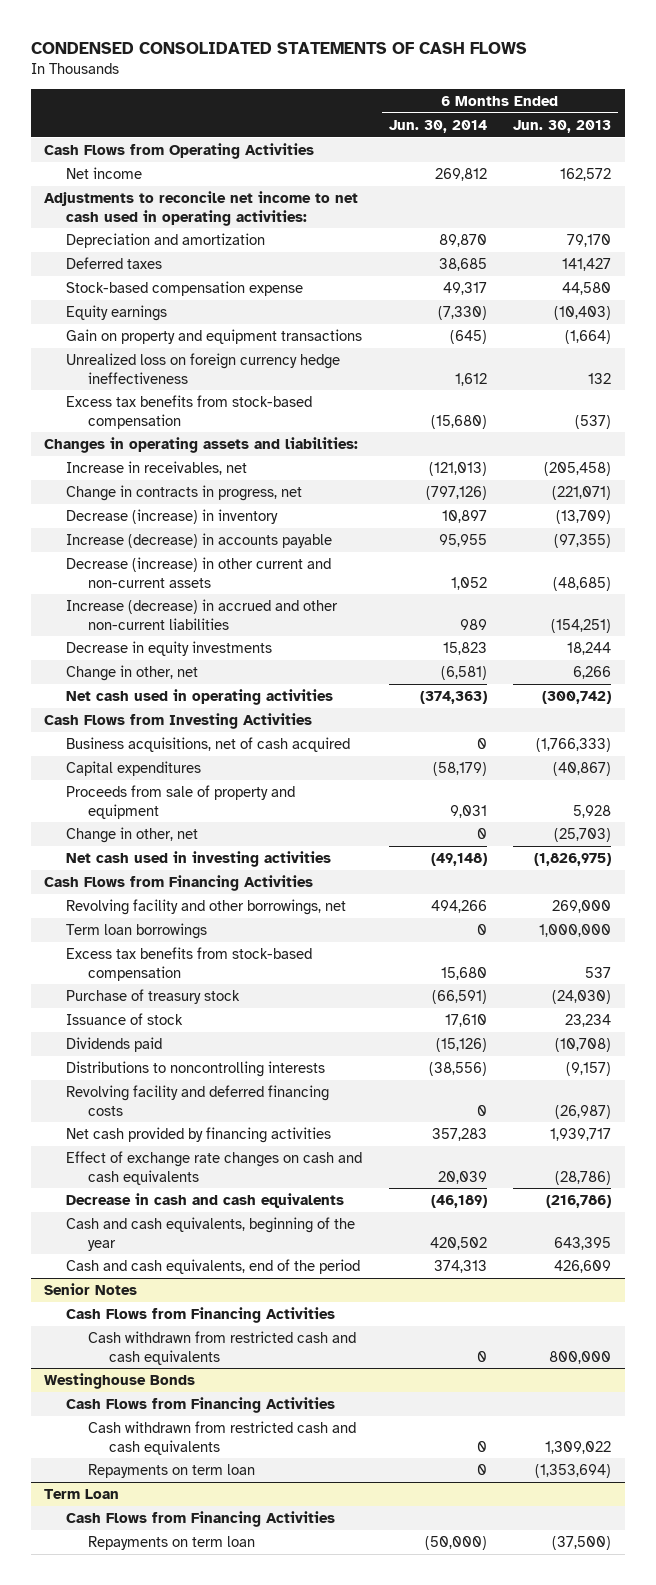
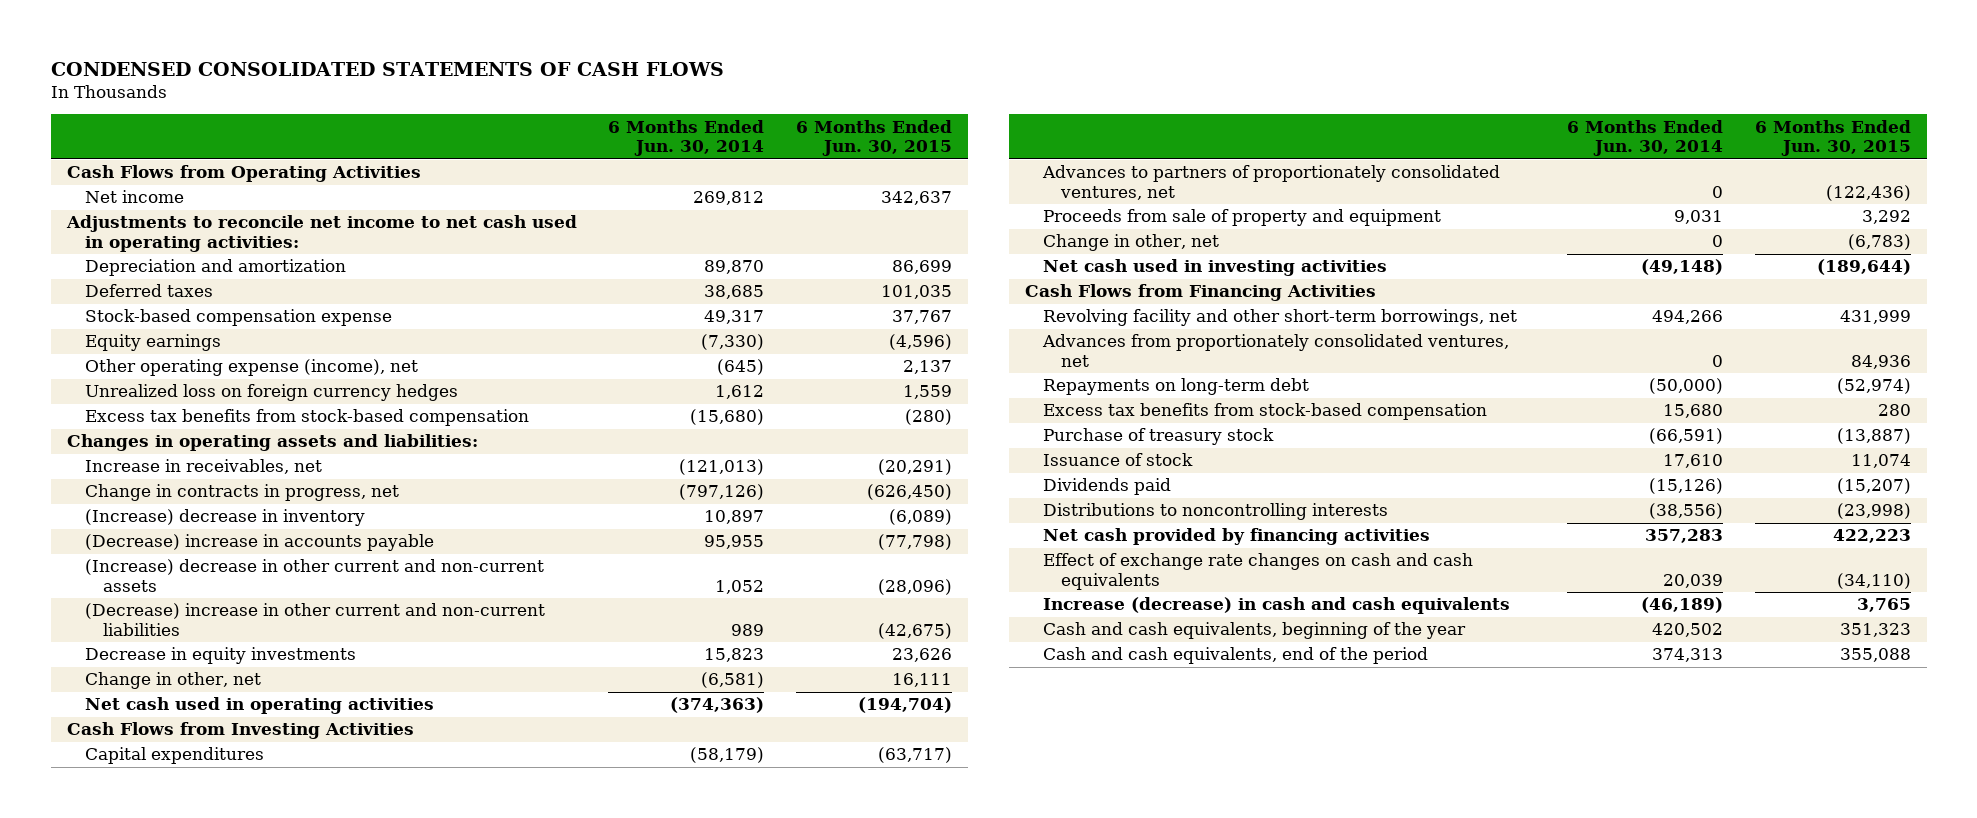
- | 6 Months Ended Jun. 30, 2014 | 6 Months Ended Jun. 30, 2013
+ | 6 Months Ended Jun. 30, 2014 | 6 Months Ended Jun. 30, 2015
- Gain on property and equipment transactions | (645) | (1,664)
- Unrealized loss on foreign currency hedge ineffectiveness | 1,612 | 132
+ Other operating expense (income), net | (645) | 2,137
+ Unrealized loss on foreign currency hedges | 1,612 | 1,559
- Decrease (increase) in inventory | 10,897 | (13,709)
- Increase (decrease) in accounts payable | 95,955 | (97,355)
- Decrease (increase) in other current and non-current assets | 1,052 | (48,685)
- Increase (decrease) in accrued and other non-current liabilities | 989 | (154,251)
+ (Increase) decrease in inventory | 10,897 | (6,089)
+ (Decrease) increase in accounts payable | 95,955 | (77,798)
+ (Increase) decrease in other current and non-current assets | 1,052 | (28,096)
+ (Decrease) increase in other current and non-current liabilities | 989 | (42,675)
- Business acquisitions, net of cash acquired | 0 | (1,766,333)
+ Advances to partners of proportionately consolidated ventures, net | 0 | (122,436)
- Revolving facility and other borrowings, net | 494,266 | 269,000
- Term loan borrowings | 0 | 1,000,000
+ Revolving facility and other short-term borrowings, net | 494,266 | 431,999
+ Advances from proportionately consolidated ventures, net | 0 | 84,936
+ Repayments on long-term debt | (50,000) | (52,974)
- Revolving facility and deferred financing costs | 0 | (26,987)
- Decrease in cash and cash equivalents | (46,189) | (216,786)
+ Increase (decrease) in cash and cash equivalents | (46,189) | 3,765
- Senior Notes
- Cash Flows from Financing Activities
- Cash withdrawn from restricted cash and cash equivalents | 0 | 800,000
- Westinghouse Bonds
- Cash Flows from Financing Activities
- Cash withdrawn from restricted cash and cash equivalents | 0 | 1,309,022
- Repayments on term loan | 0 | (1,353,694)
- Term Loan
- Cash Flows from Financing Activities
- Repayments on term loan | (50,000) | (37,500)

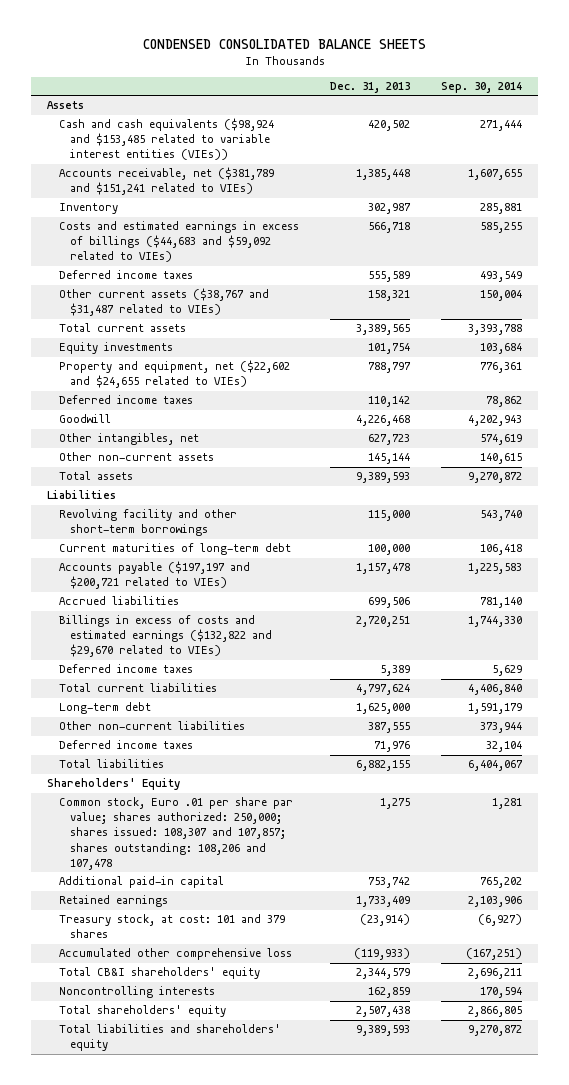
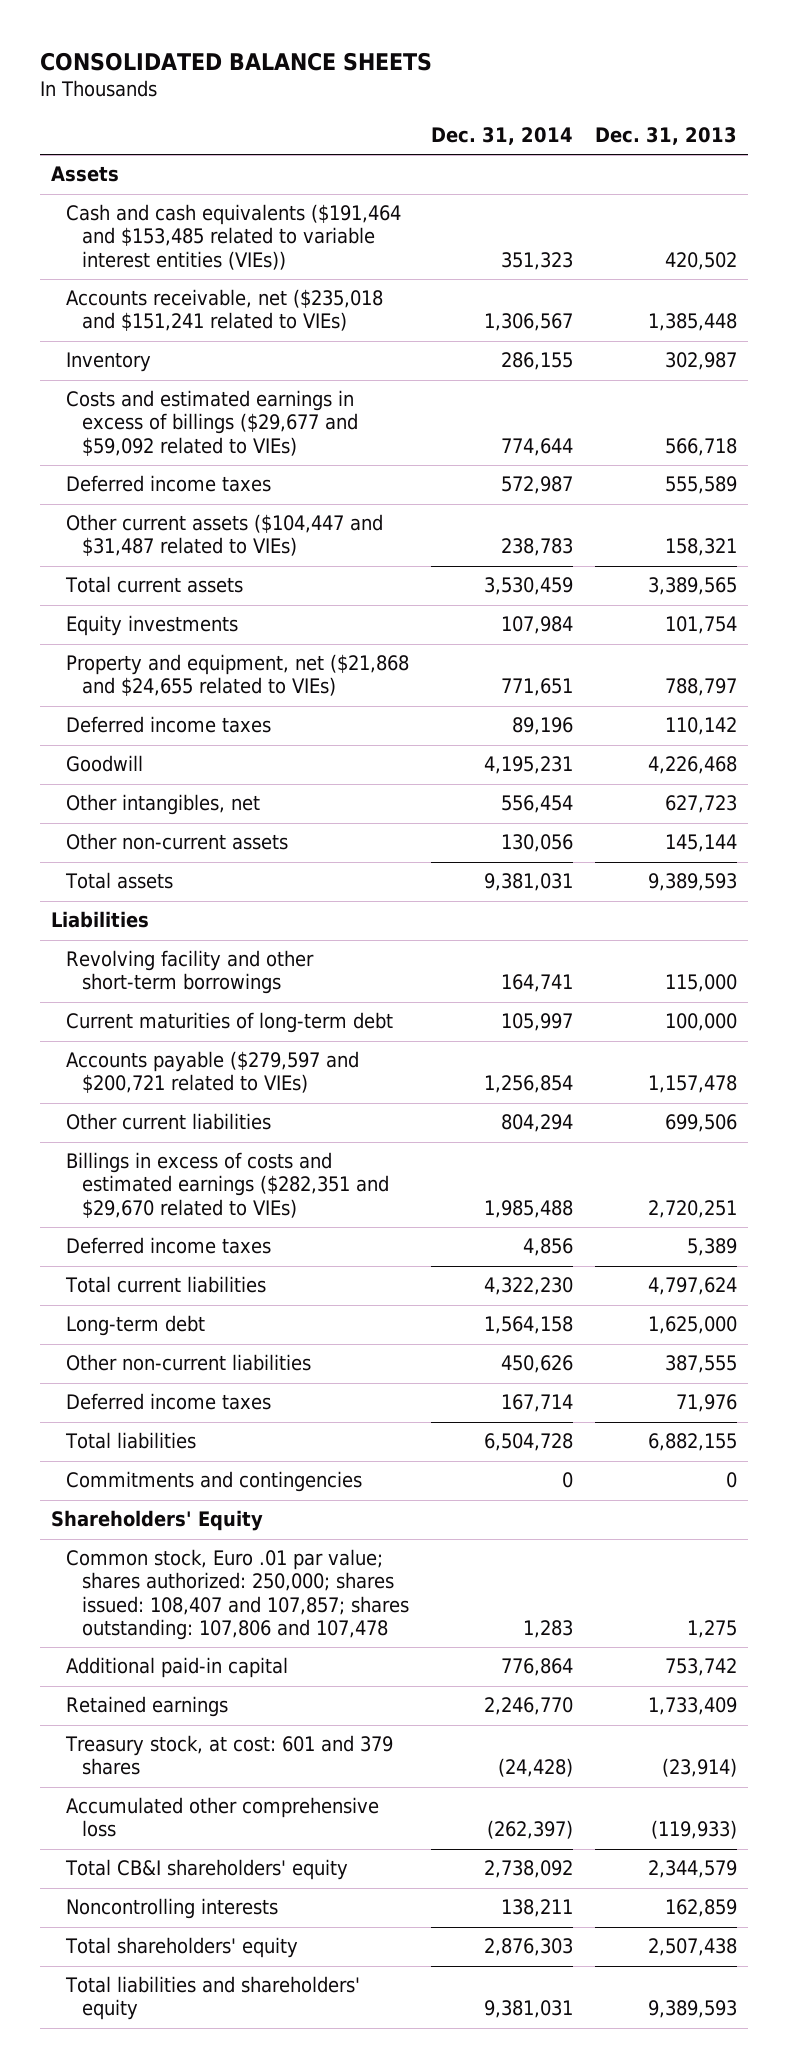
- CONDENSED CONSOLIDATED BALANCE SHEETS
+ CONSOLIDATED BALANCE SHEETS
- | Dec. 31, 2013 | Sep. 30, 2014
+ | Dec. 31, 2014 | Dec. 31, 2013
- Cash and cash equivalents ($98,924 and $153,485 related to variable interest entities (VIEs)) | 420,502 | 271,444
- Accounts receivable, net ($381,789 and $151,241 related to VIEs) | 1,385,448 | 1,607,655
+ Cash and cash equivalents ($191,464 and $153,485 related to variable interest entities (VIEs)) | 351,323 | 420,502
+ Accounts receivable, net ($235,018 and $151,241 related to VIEs) | 1,306,567 | 1,385,448
- Costs and estimated earnings in excess of billings ($44,683 and $59,092 related to VIEs) | 566,718 | 585,255
+ Costs and estimated earnings in excess of billings ($29,677 and $59,092 related to VIEs) | 774,644 | 566,718
- Other current assets ($38,767 and $31,487 related to VIEs) | 158,321 | 150,004
+ Other current assets ($104,447 and $31,487 related to VIEs) | 238,783 | 158,321
- Property and equipment, net ($22,602 and $24,655 related to VIEs) | 788,797 | 776,361
+ Property and equipment, net ($21,868 and $24,655 related to VIEs) | 771,651 | 788,797
- Accounts payable ($197,197 and $200,721 related to VIEs) | 1,157,478 | 1,225,583
- Accrued liabilities | 699,506 | 781,140
- Billings in excess of costs and estimated earnings ($132,822 and $29,670 related to VIEs) | 2,720,251 | 1,744,330
+ Accounts payable ($279,597 and $200,721 related to VIEs) | 1,256,854 | 1,157,478
+ Other current liabilities | 804,294 | 699,506
+ Billings in excess of costs and estimated earnings ($282,351 and $29,670 related to VIEs) | 1,985,488 | 2,720,251
+ Commitments and contingencies | 0 | 0
- Common stock, Euro .01 per share par value; shares authorized: 250,000; shares issued: 108,307 and 107,857; shares outstanding: 108,206 and 107,478 | 1,275 | 1,281
+ Common stock, Euro .01 par value; shares authorized: 250,000; shares issued: 108,407 and 107,857; shares outstanding: 107,806 and 107,478 | 1,283 | 1,275
- Treasury stock, at cost: 101 and 379 shares | (23,914) | (6,927)
+ Treasury stock, at cost: 601 and 379 shares | (24,428) | (23,914)

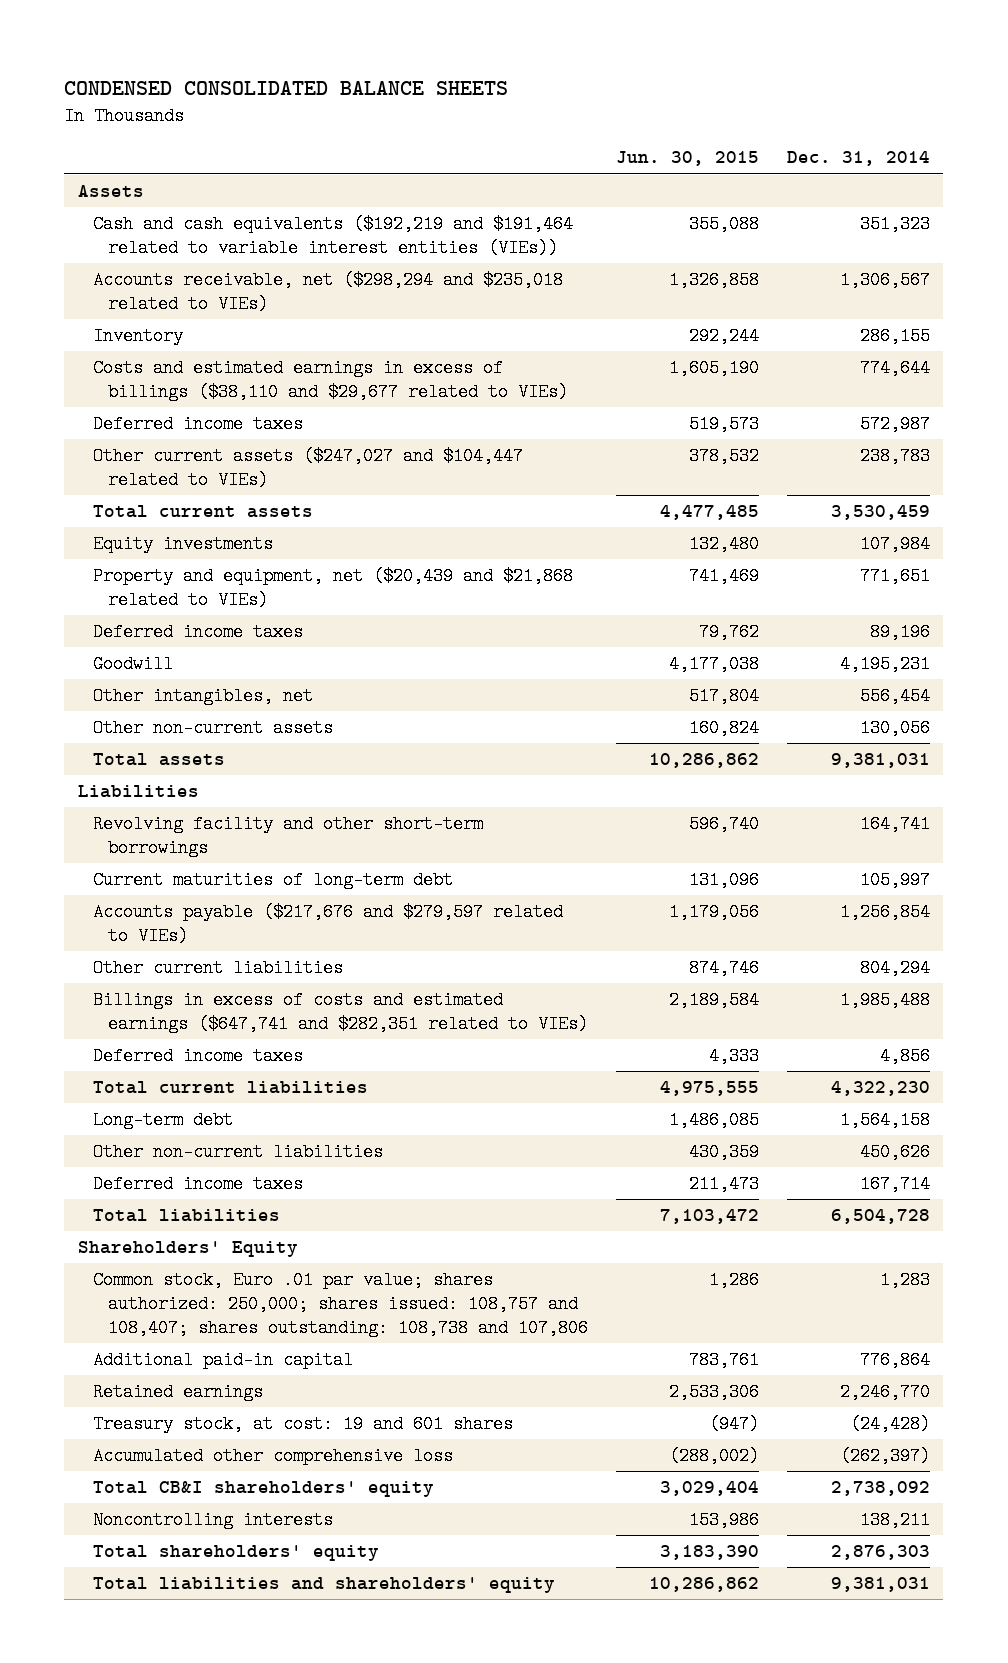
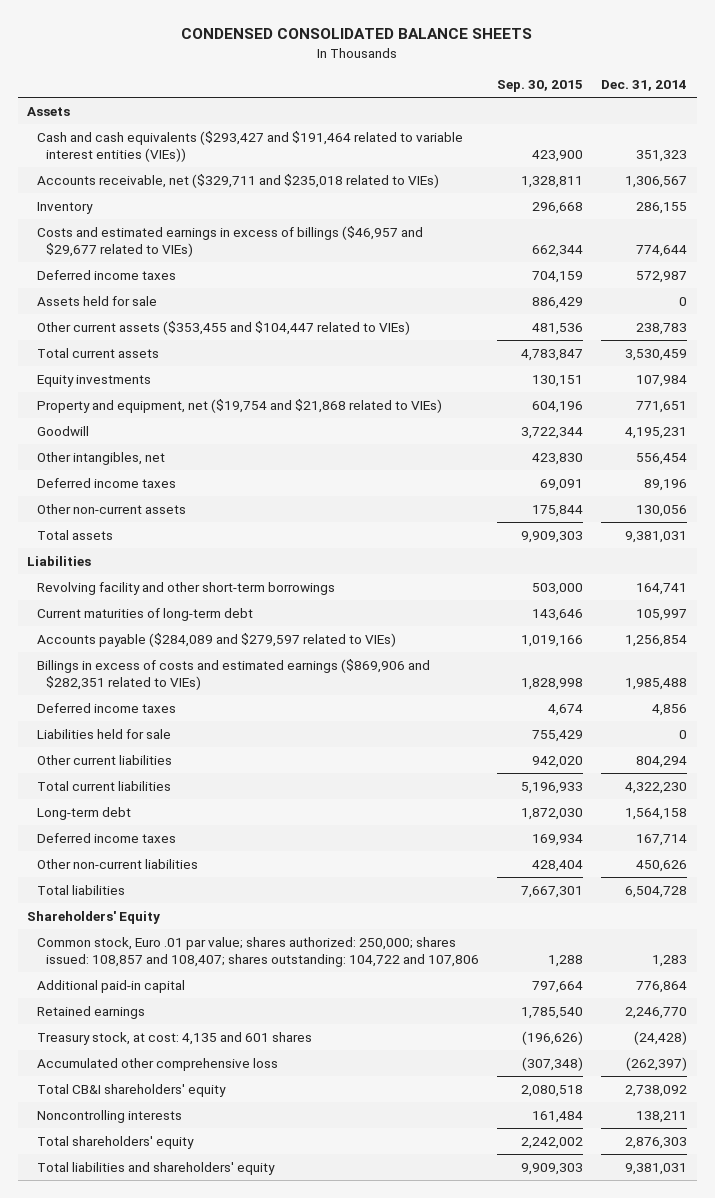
- | Jun. 30, 2015 | Dec. 31, 2014
+ | Sep. 30, 2015 | Dec. 31, 2014
- Cash and cash equivalents ($192,219 and $191,464 related to variable interest entities (VIEs)) | 355,088 | 351,323
- Accounts receivable, net ($298,294 and $235,018 related to VIEs) | 1,326,858 | 1,306,567
+ Cash and cash equivalents ($293,427 and $191,464 related to variable interest entities (VIEs)) | 423,900 | 351,323
+ Accounts receivable, net ($329,711 and $235,018 related to VIEs) | 1,328,811 | 1,306,567
- Costs and estimated earnings in excess of billings ($38,110 and $29,677 related to VIEs) | 1,605,190 | 774,644
+ Costs and estimated earnings in excess of billings ($46,957 and $29,677 related to VIEs) | 662,344 | 774,644
- Other current assets ($247,027 and $104,447 related to VIEs) | 378,532 | 238,783
+ Assets held for sale | 886,429 | 0
+ Other current assets ($353,455 and $104,447 related to VIEs) | 481,536 | 238,783
- Property and equipment, net ($20,439 and $21,868 related to VIEs) | 741,469 | 771,651
+ Property and equipment, net ($19,754 and $21,868 related to VIEs) | 604,196 | 771,651
moved down: Deferred income taxes | 69,091 | 89,196
- Accounts payable ($217,676 and $279,597 related to VIEs) | 1,179,056 | 1,256,854
- Billings in excess of costs and estimated earnings ($647,741 and $282,351 related to VIEs) | 2,189,584 | 1,985,488
+ Accounts payable ($284,089 and $279,597 related to VIEs) | 1,019,166 | 1,256,854
+ Billings in excess of costs and estimated earnings ($869,906 and $282,351 related to VIEs) | 1,828,998 | 1,985,488
+ Liabilities held for sale | 755,429 | 0
moved down: Other current liabilities | 942,020 | 804,294
moved down: Other non-current liabilities | 428,404 | 450,626
- Common stock, Euro .01 par value; shares authorized: 250,000; shares issued: 108,757 and 108,407; shares outstanding: 108,738 and 107,806 | 1,286 | 1,283
+ Common stock, Euro .01 par value; shares authorized: 250,000; shares issued: 108,857 and 108,407; shares outstanding: 104,722 and 107,806 | 1,288 | 1,283
- Treasury stock, at cost: 19 and 601 shares | (947) | (24,428)
+ Treasury stock, at cost: 4,135 and 601 shares | (196,626) | (24,428)

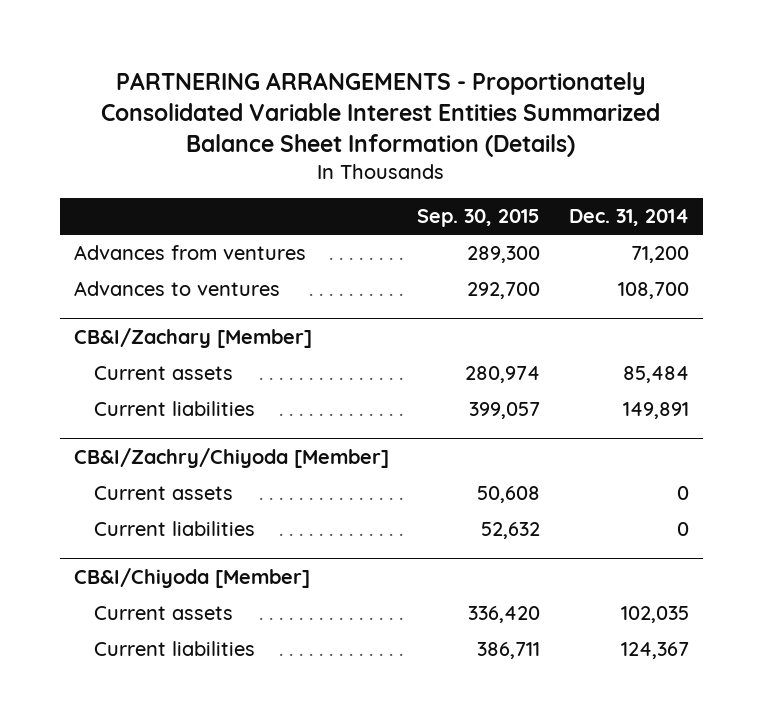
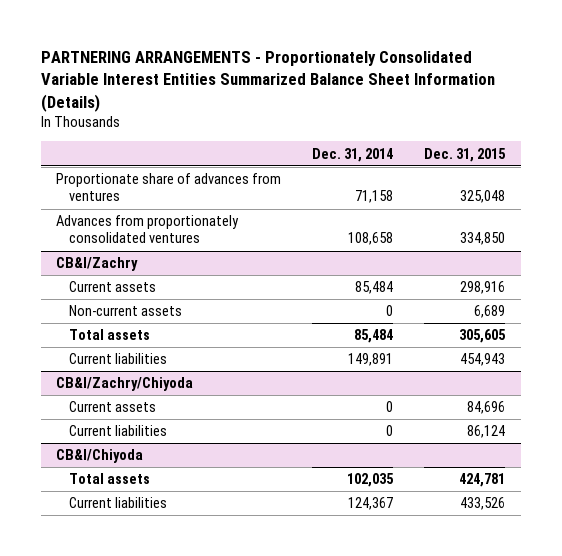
- | Sep. 30, 2015 | Dec. 31, 2014
+ | Dec. 31, 2014 | Dec. 31, 2015
- Advances from ventures | 289,300 | 71,200
- Advances to ventures | 292,700 | 108,700
- CB&I/Zachary [Member]
+ Proportionate share of advances from ventures | 71,158 | 325,048
+ Advances from proportionately consolidated ventures | 108,658 | 334,850
+ CB&I/Zachry
+ Non-current assets | 0 | 6,689
+ Total assets | 85,484 | 305,605
- CB&I/Zachry/Chiyoda [Member]
+ CB&I/Zachry/Chiyoda
- CB&I/Chiyoda [Member]
- Current assets | 336,420 | 102,035
+ CB&I/Chiyoda
+ Total assets | 102,035 | 424,781

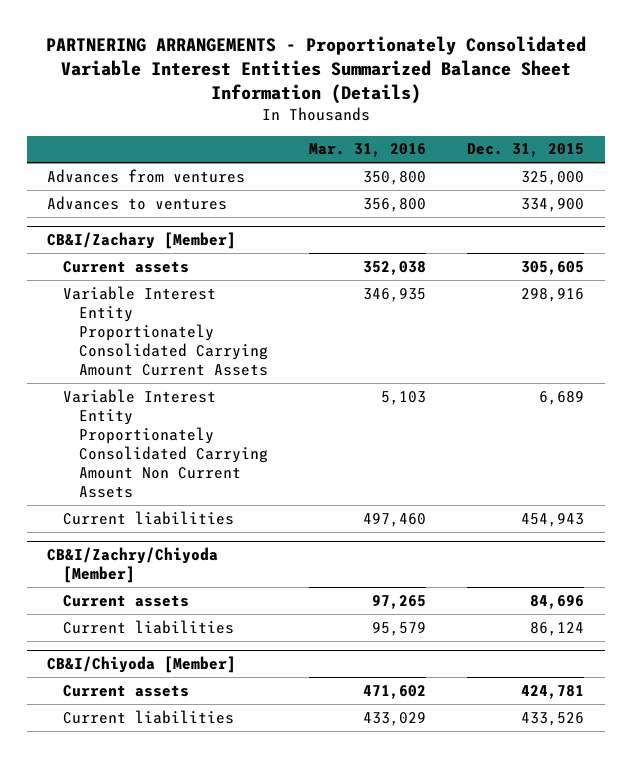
- | Dec. 31, 2014 | Dec. 31, 2015
+ | Mar. 31, 2016 | Dec. 31, 2015
- Proportionate share of advances from ventures | 71,158 | 325,048
- Advances from proportionately consolidated ventures | 108,658 | 334,850
- CB&I/Zachry
- Current assets | 85,484 | 298,916
- Non-current assets | 0 | 6,689
- Total assets | 85,484 | 305,605
+ Advances from ventures | 350,800 | 325,000
+ Advances to ventures | 356,800 | 334,900
+ CB&I/Zachary [Member]
+ Current assets | 352,038 | 305,605
+ Variable Interest Entity Proportionately Consolidated Carrying Amount Current Assets | 346,935 | 298,916
+ Variable Interest Entity Proportionately Consolidated Carrying Amount Non Current Assets | 5,103 | 6,689
- CB&I/Zachry/Chiyoda
+ CB&I/Zachry/Chiyoda [Member]
- CB&I/Chiyoda
- Total assets | 102,035 | 424,781
+ CB&I/Chiyoda [Member]
+ Current assets | 471,602 | 424,781

